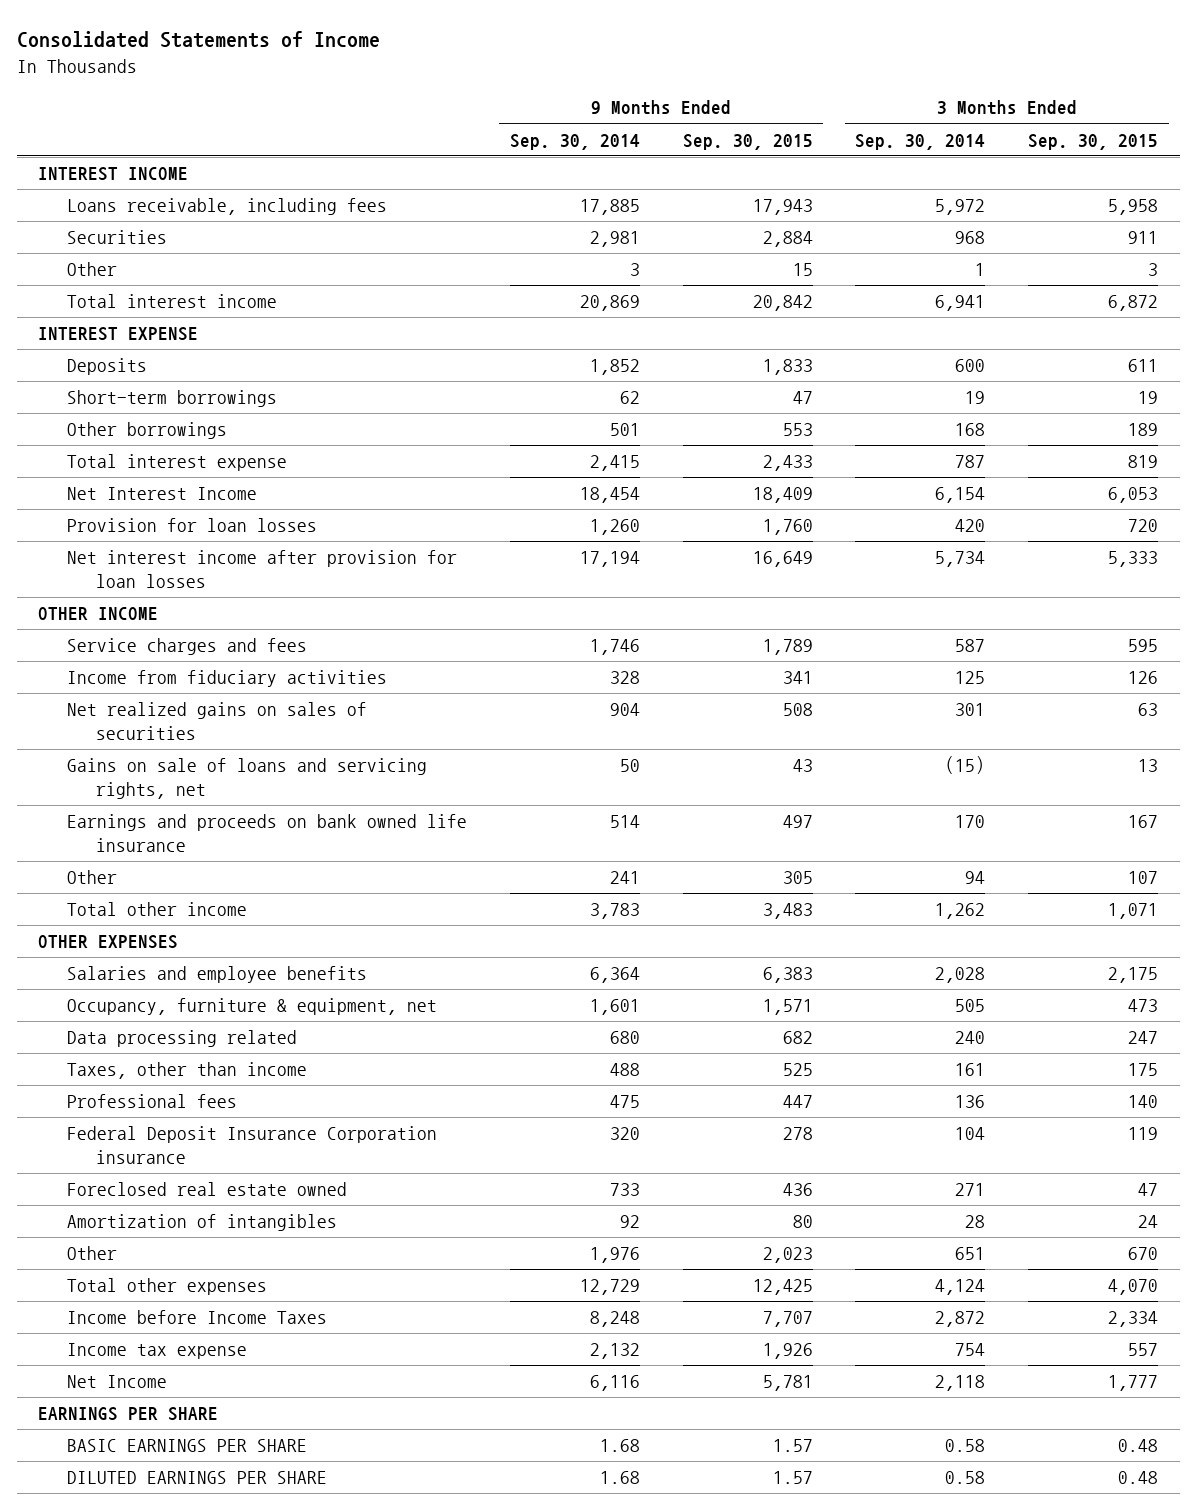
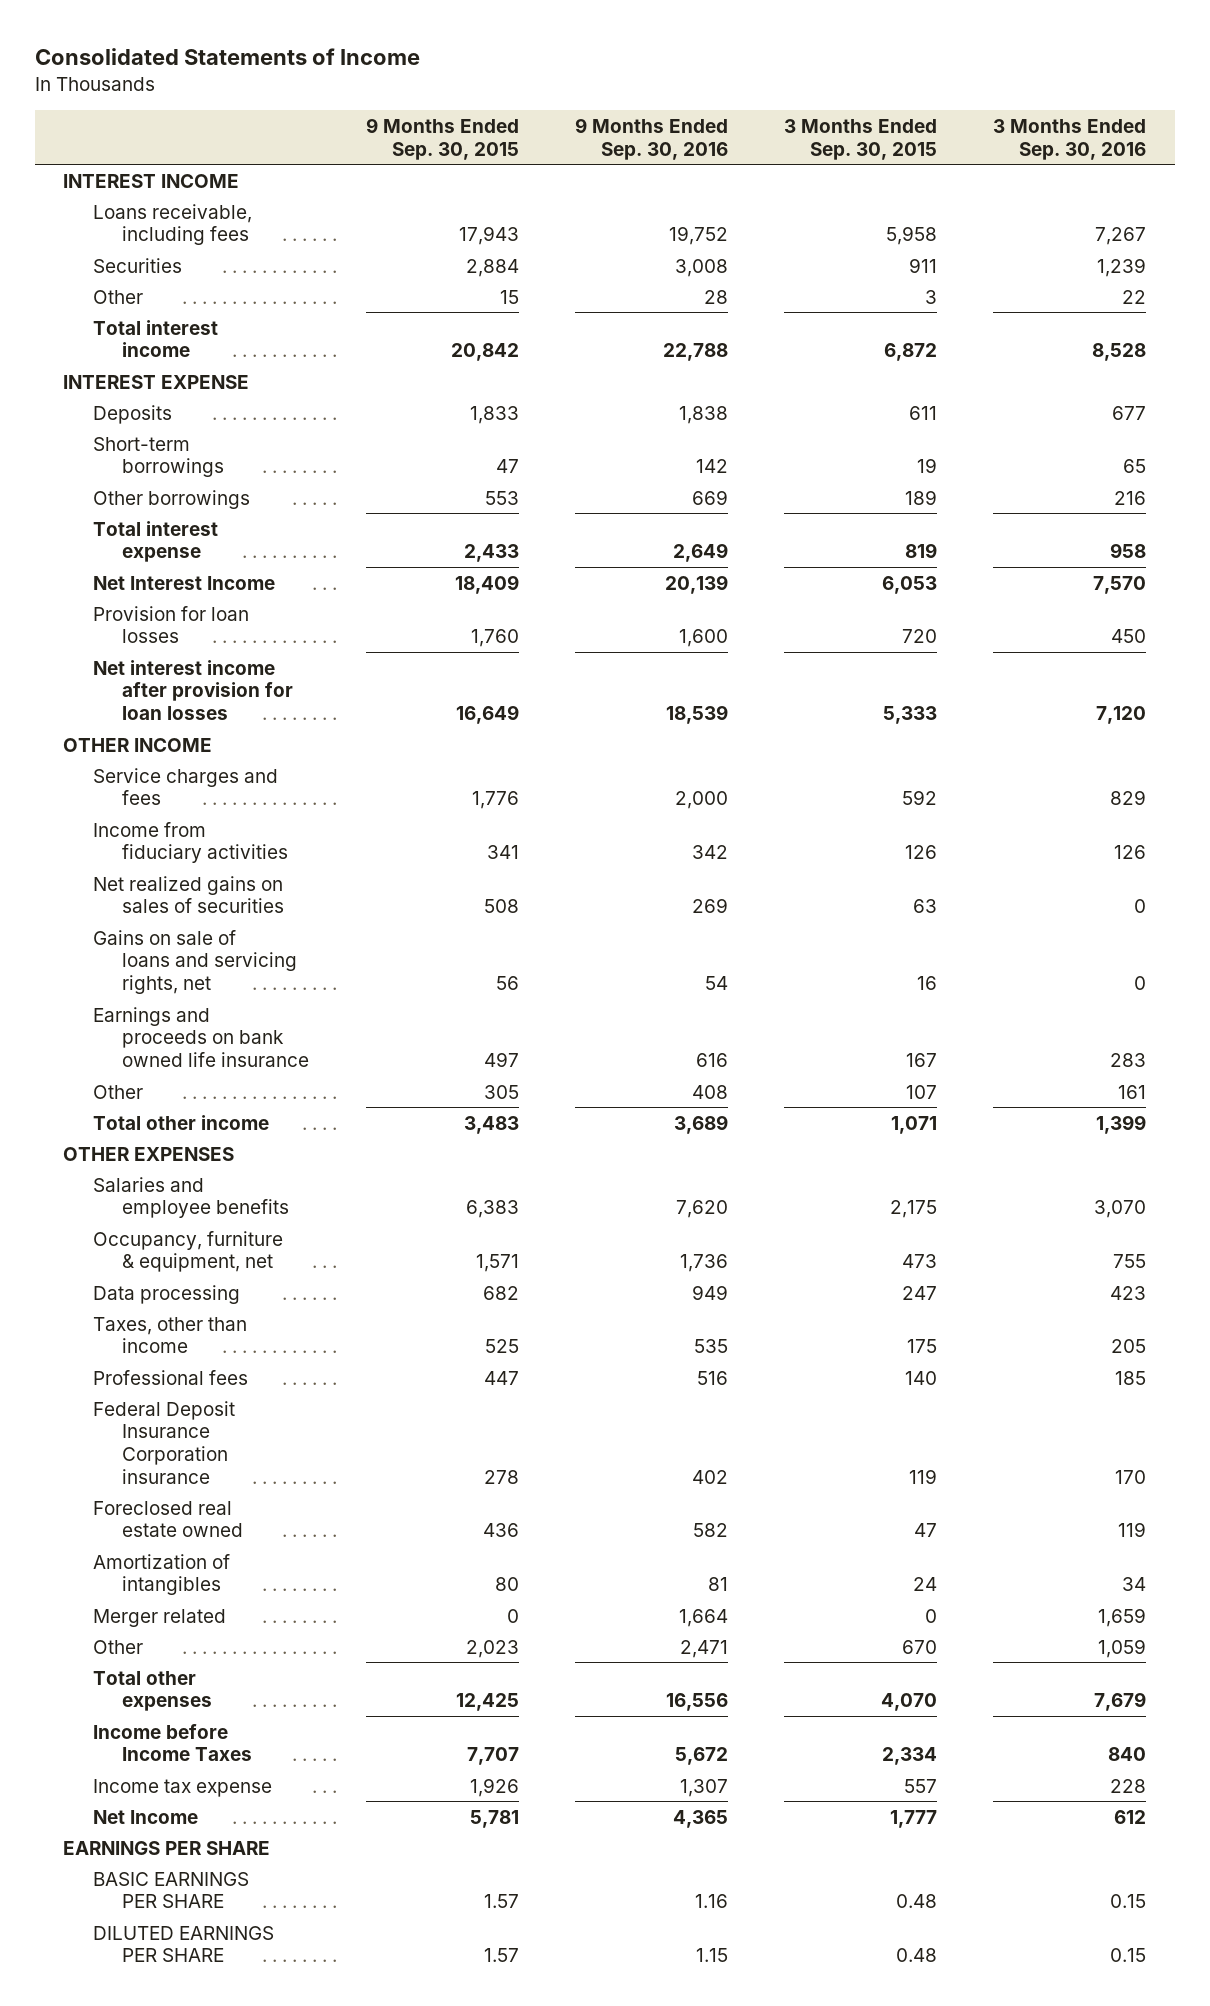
- | 9 Months Ended Sep. 30, 2014 | 9 Months Ended Sep. 30, 2015 | 3 Months Ended Sep. 30, 2014 | 3 Months Ended Sep. 30, 2015
+ | 9 Months Ended Sep. 30, 2015 | 9 Months Ended Sep. 30, 2016 | 3 Months Ended Sep. 30, 2015 | 3 Months Ended Sep. 30, 2016
- Service charges and fees | 1,746 | 1,789 | 587 | 595
+ Service charges and fees | 1,776 | 2,000 | 592 | 829
- Gains on sale of loans and servicing rights, net | 50 | 43 | (15) | 13
+ Gains on sale of loans and servicing rights, net | 56 | 54 | 16 | 0
- Data processing related | 680 | 682 | 240 | 247
+ Data processing | 682 | 949 | 247 | 423
+ Merger related | 0 | 1,664 | 0 | 1,659

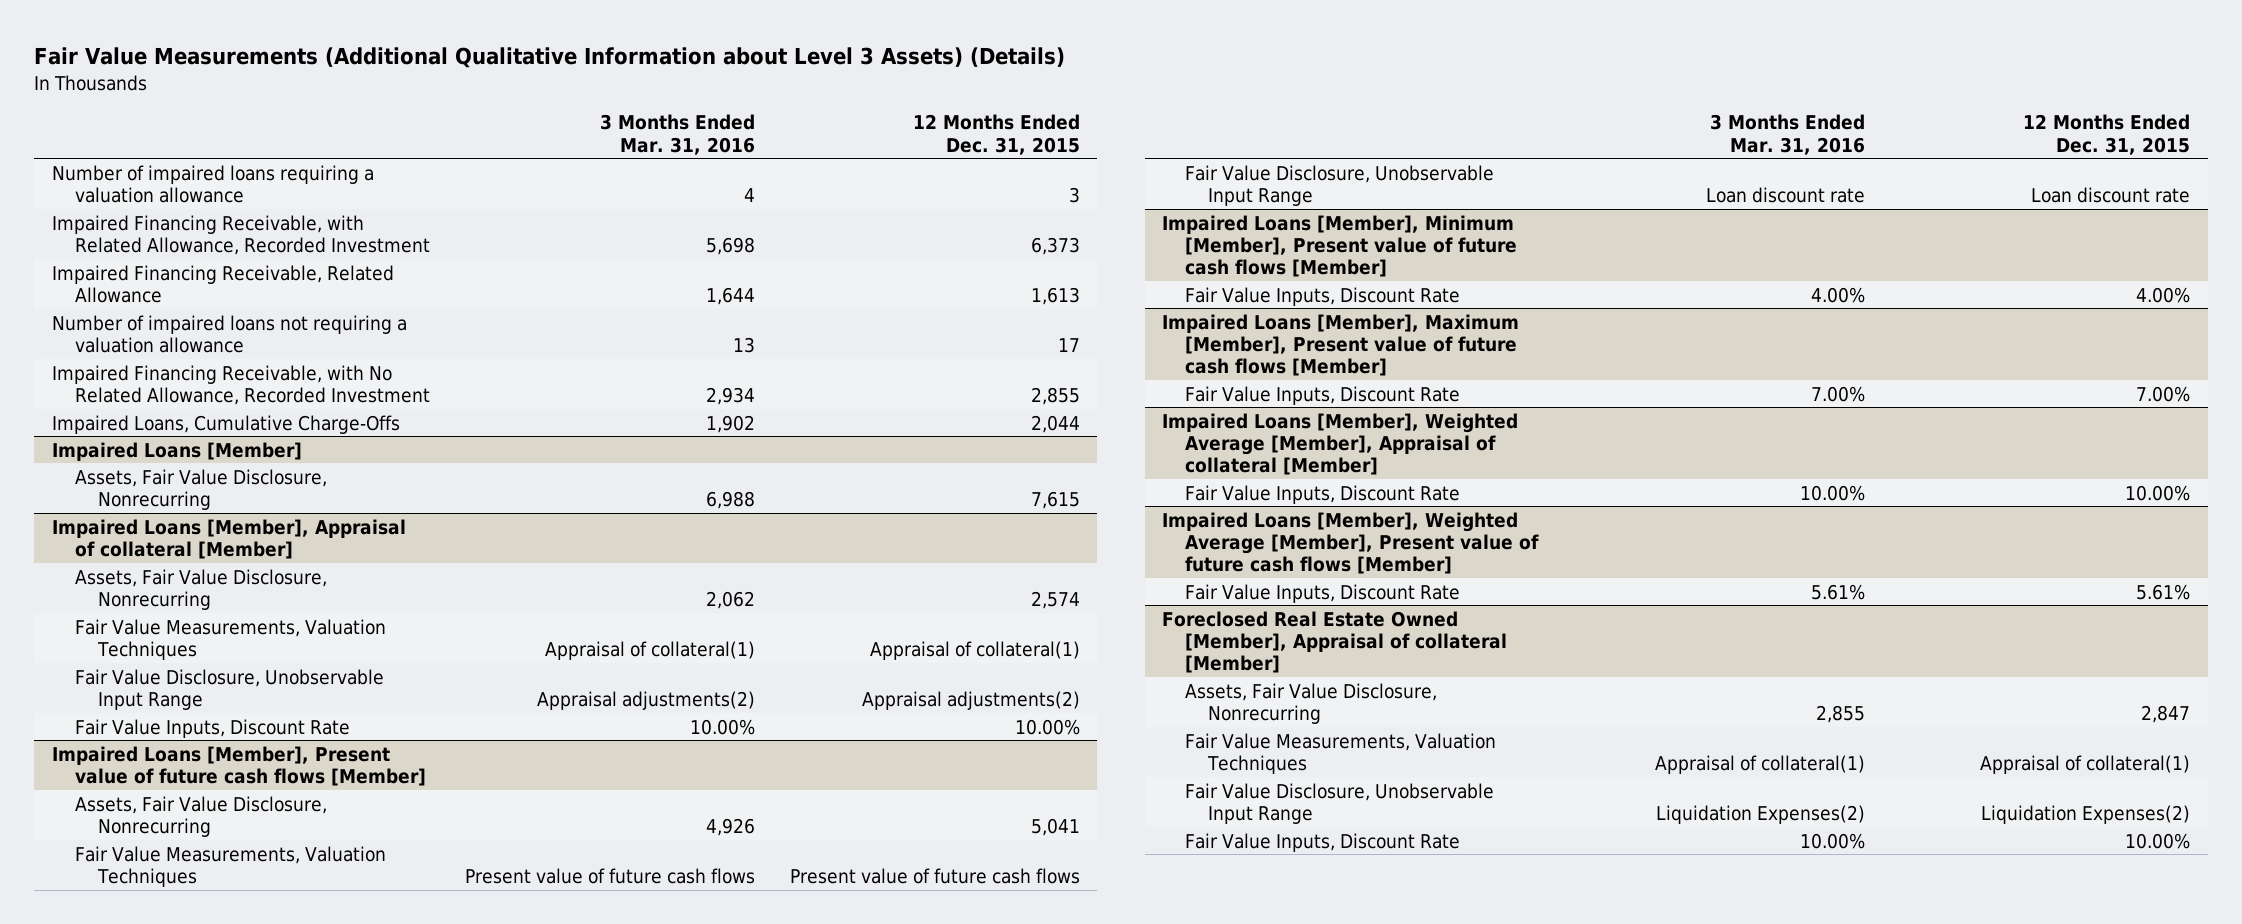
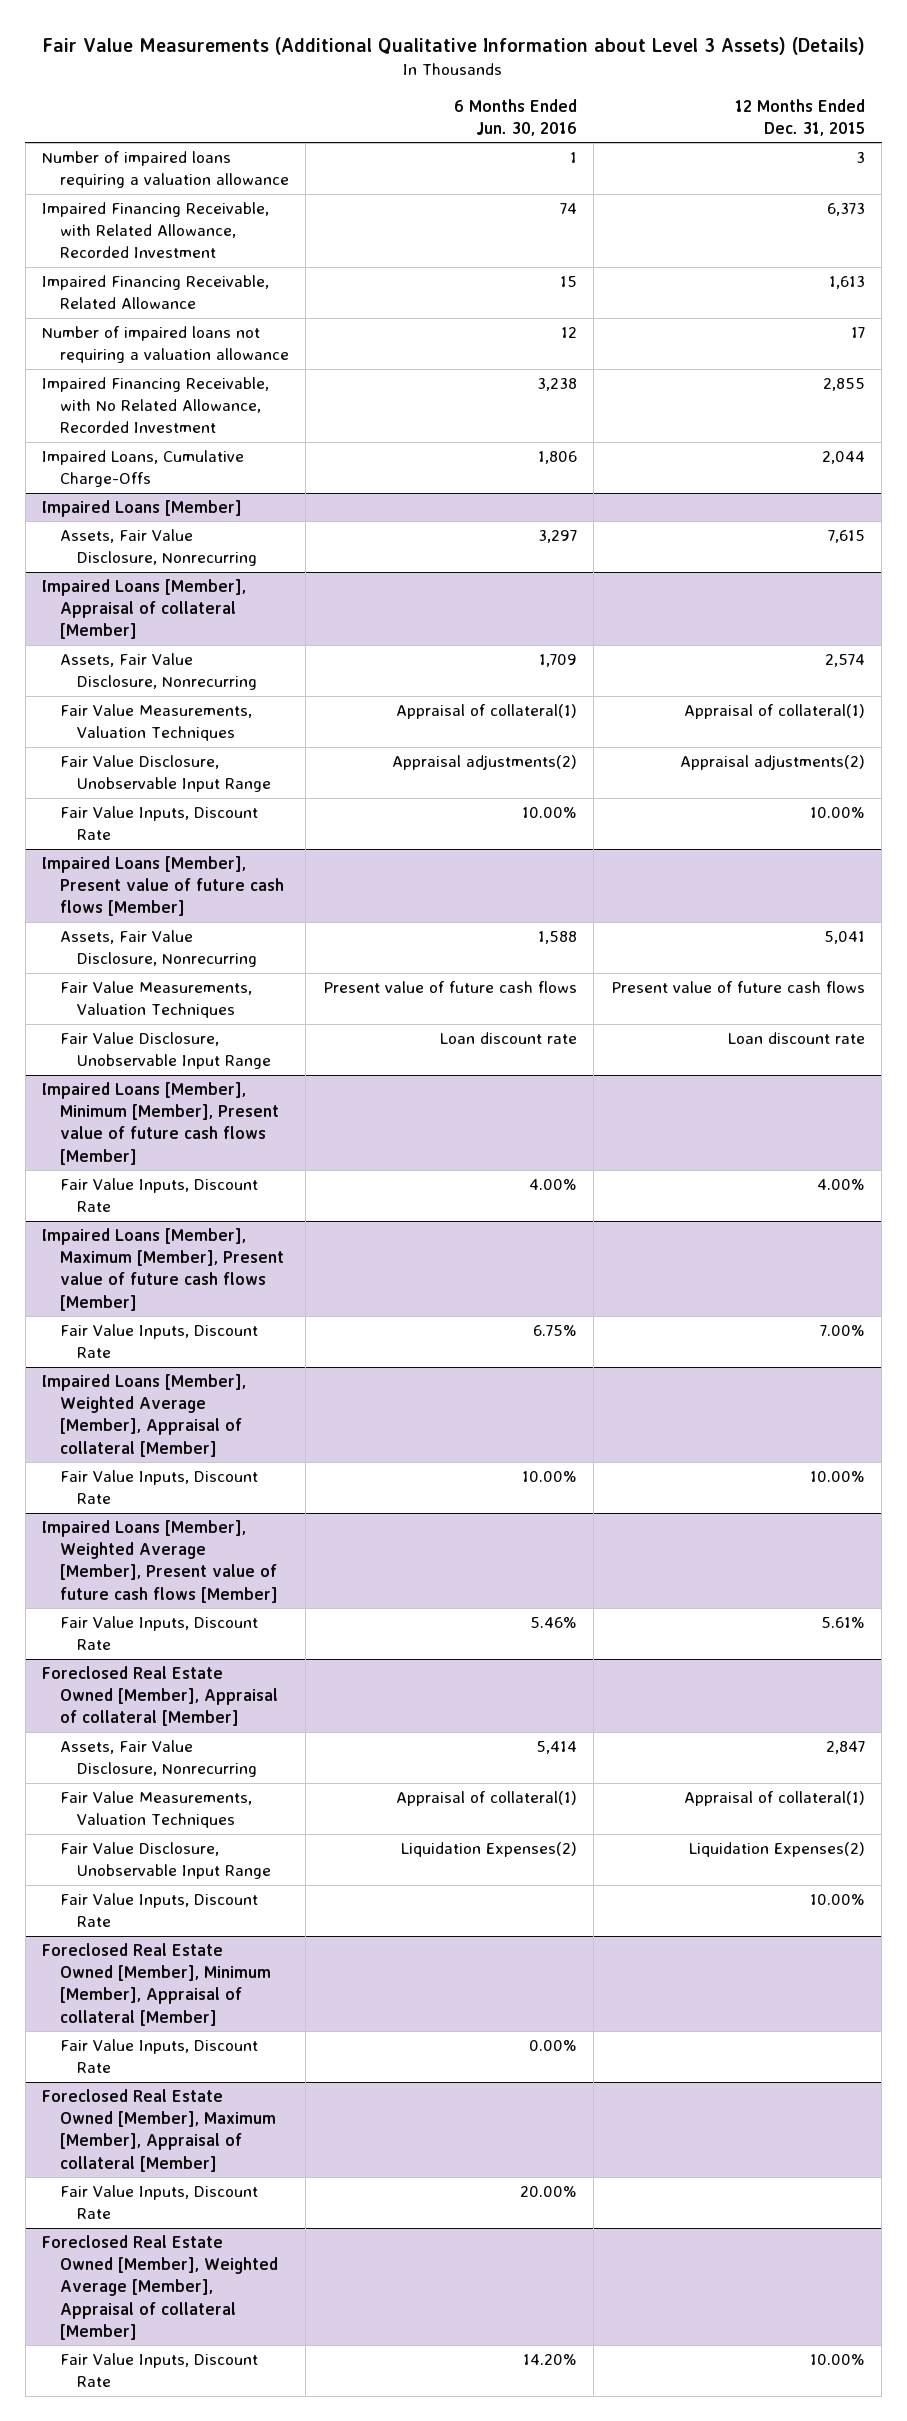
- | 3 Months Ended Mar. 31, 2016 | 12 Months Ended Dec. 31, 2015
+ | 6 Months Ended Jun. 30, 2016 | 12 Months Ended Dec. 31, 2015
+ Foreclosed Real Estate Owned [Member], Minimum [Member], Appraisal of collateral [Member]
+ Fair Value Inputs, Discount Rate | 0.00% |
+ Foreclosed Real Estate Owned [Member], Maximum [Member], Appraisal of collateral [Member]
+ Fair Value Inputs, Discount Rate | 20.00% |
+ Foreclosed Real Estate Owned [Member], Weighted Average [Member], Appraisal of collateral [Member]
+ Fair Value Inputs, Discount Rate | 14.20% | 10.00%

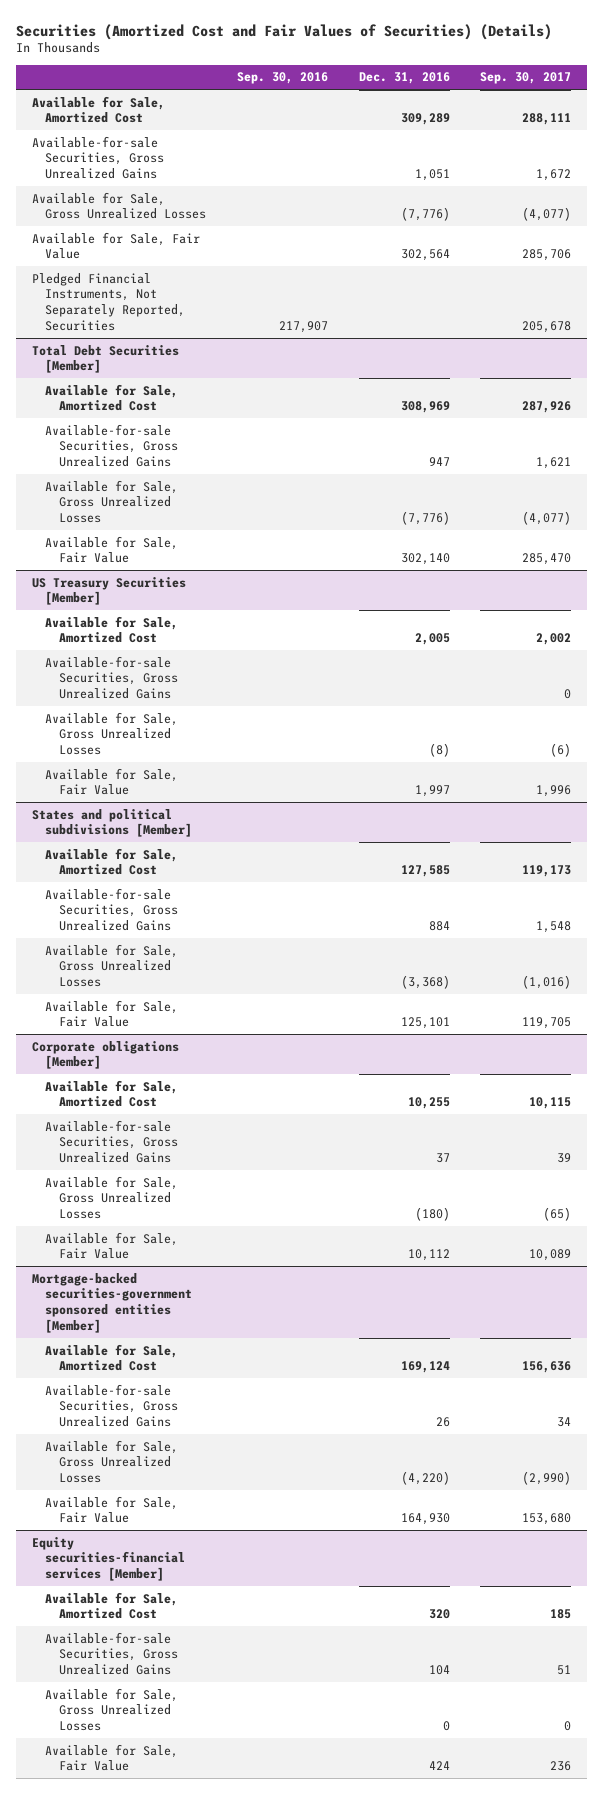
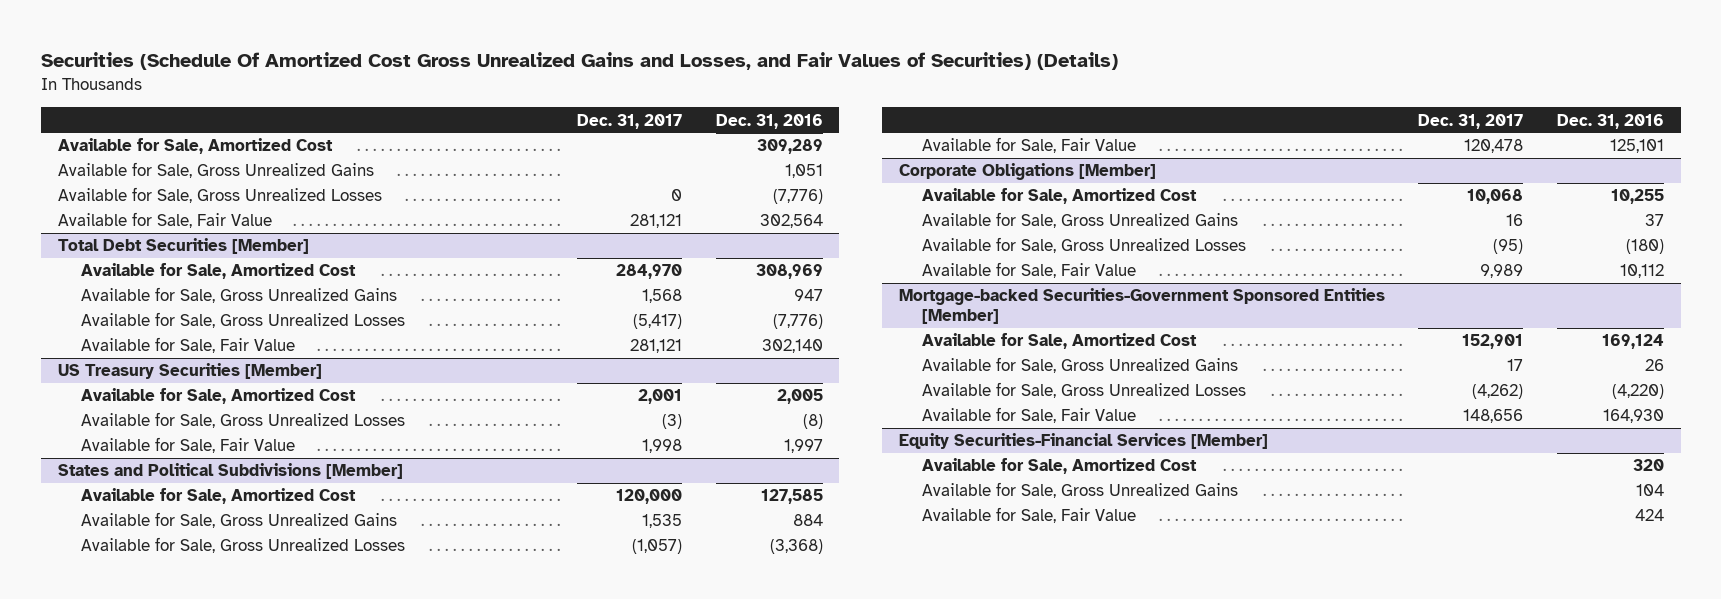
- Securities (Amortized Cost and Fair Values of Securities) (Details)
+ Securities (Schedule Of Amortized Cost Gross Unrealized Gains and Losses, and Fair Values of Securities) (Details)
- | Sep. 30, 2016 | Dec. 31, 2016 | Sep. 30, 2017
+ | Dec. 31, 2017 | Dec. 31, 2016
- Available-for-sale Securities, Gross Unrealized Gains | | 1,051 | 1,672
+ Available for Sale, Gross Unrealized Gains | | 1,051
- Pledged Financial Instruments, Not Separately Reported, Securities | 217,907 | | 205,678
@ Total Debt Securities [Member]
- Available-for-sale Securities, Gross Unrealized Gains | | 947 | 1,621
+ Available for Sale, Gross Unrealized Gains | 1,568 | 947
@ US Treasury Securities [Member]
- Available-for-sale Securities, Gross Unrealized Gains | | | 0
- States and political subdivisions [Member]
+ States and Political Subdivisions [Member]
- Available-for-sale Securities, Gross Unrealized Gains | | 884 | 1,548
+ Available for Sale, Gross Unrealized Gains | 1,535 | 884
- Corporate obligations [Member]
+ Corporate Obligations [Member]
- Available-for-sale Securities, Gross Unrealized Gains | | 37 | 39
+ Available for Sale, Gross Unrealized Gains | 16 | 37
- Mortgage-backed securities-government sponsored entities [Member]
+ Mortgage-backed Securities-Government Sponsored Entities [Member]
- Available-for-sale Securities, Gross Unrealized Gains | | 26 | 34
+ Available for Sale, Gross Unrealized Gains | 17 | 26
- Equity securities-financial services [Member]
+ Equity Securities-Financial Services [Member]
- Available-for-sale Securities, Gross Unrealized Gains | | 104 | 51
- Available for Sale, Gross Unrealized Losses | | 0 | 0
+ Available for Sale, Gross Unrealized Gains | | 104

